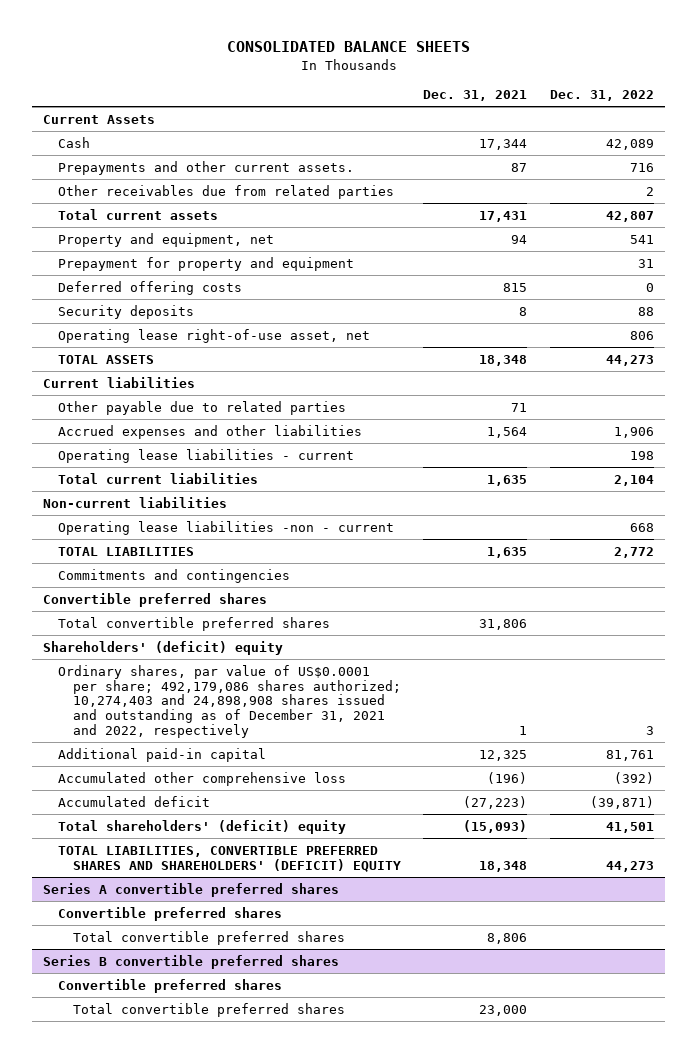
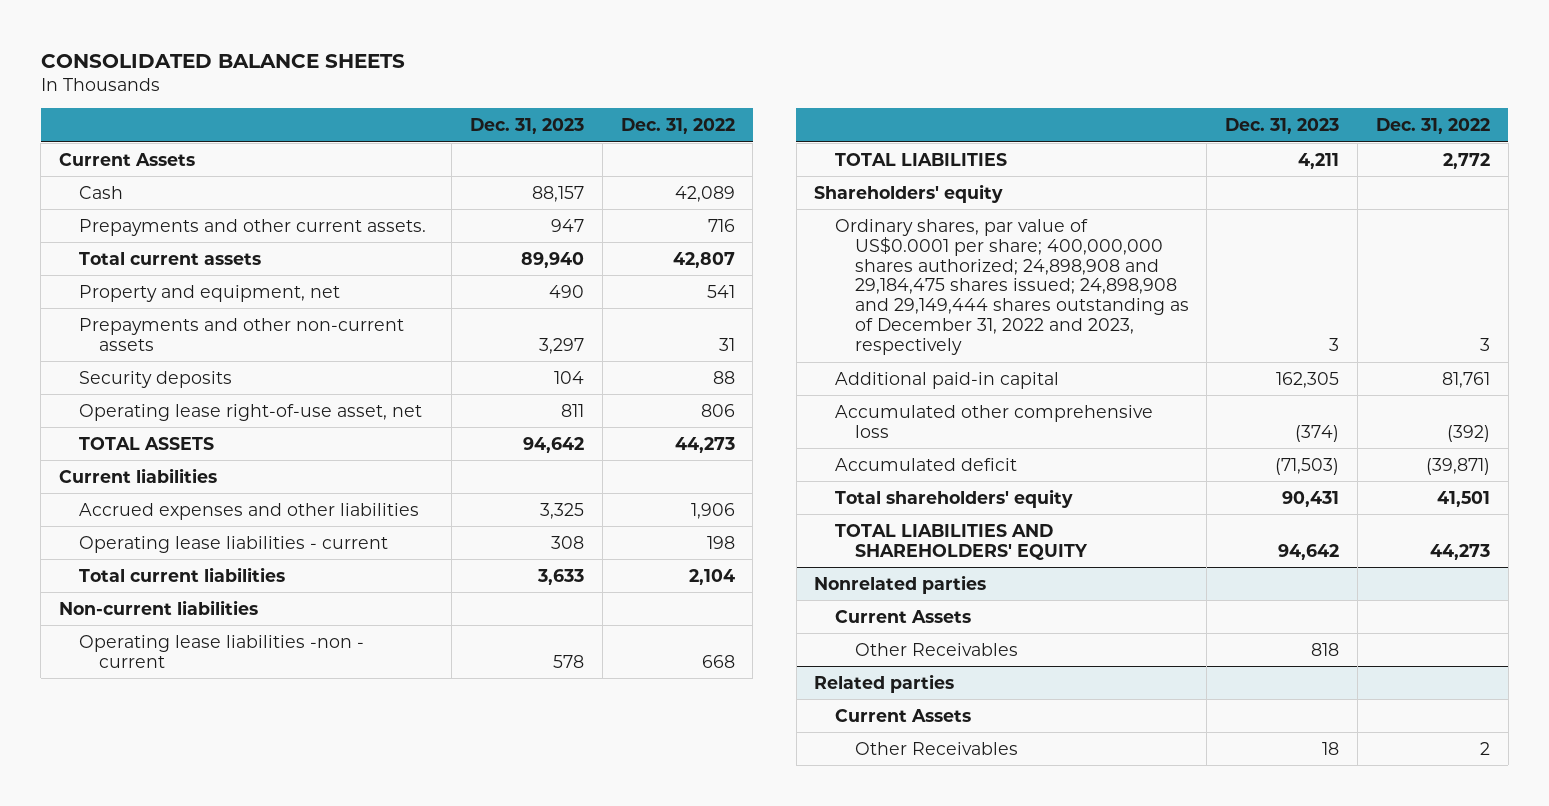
- | Dec. 31, 2021 | Dec. 31, 2022
+ | Dec. 31, 2023 | Dec. 31, 2022
- Other receivables due from related parties | | 2
- Prepayment for property and equipment | | 31
- Deferred offering costs | 815 | 0
+ Prepayments and other non-current assets | 3,297 | 31
- Other payable due to related parties | 71 |
- Commitments and contingencies
- Convertible preferred shares
- Total convertible preferred shares | 31,806 |
- Shareholders' (deficit) equity
- Ordinary shares, par value of US$0.0001 per share; 492,179,086 shares authorized; 10,274,403 and 24,898,908 shares issued and outstanding as of December 31, 2021 and 2022, respectively | 1 | 3
+ Shareholders' equity
+ Ordinary shares, par value of US$0.0001 per share; 400,000,000 shares authorized; 24,898,908 and 29,184,475 shares issued; 24,898,908 and 29,149,444 shares outstanding as of December 31, 2022 and 2023, respectively | 3 | 3
- Total shareholders' (deficit) equity | (15,093) | 41,501
- TOTAL LIABILITIES, CONVERTIBLE PREFERRED SHARES AND SHAREHOLDERS' (DEFICIT) EQUITY | 18,348 | 44,273
- Series A convertible preferred shares
- Convertible preferred shares
- Total convertible preferred shares | 8,806 |
- Series B convertible preferred shares
- Convertible preferred shares
- Total convertible preferred shares | 23,000 |
+ Total shareholders' equity | 90,431 | 41,501
+ TOTAL LIABILITIES AND SHAREHOLDERS' EQUITY | 94,642 | 44,273
+ Nonrelated parties
+ Current Assets
+ Other Receivables | 818 |
+ Related parties
+ Current Assets
+ Other Receivables | 18 | 2

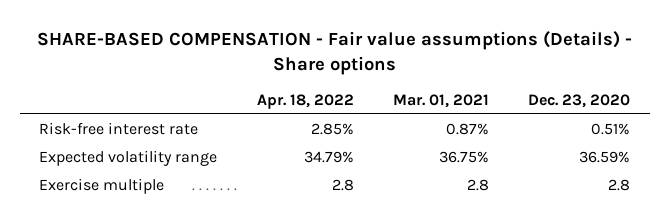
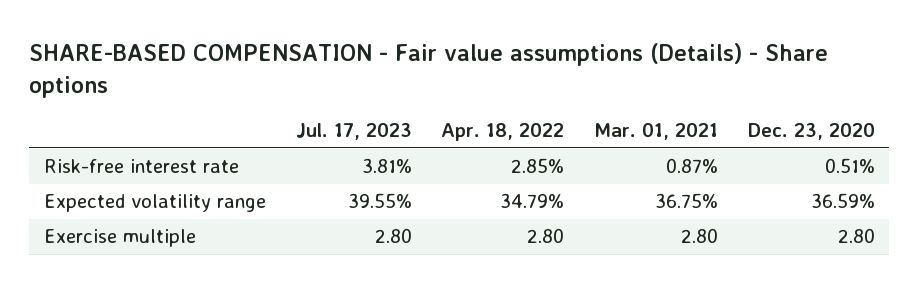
- | Apr. 18, 2022 | Mar. 01, 2021 | Dec. 23, 2020
+ | Jul. 17, 2023 | Apr. 18, 2022 | Mar. 01, 2021 | Dec. 23, 2020
- Exercise multiple | 2.8 | 2.8 | 2.8
+ Exercise multiple | 2.80 | 2.80 | 2.80 | 2.80

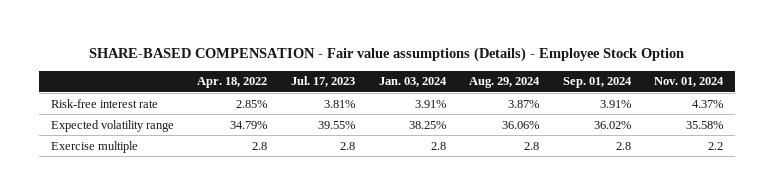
- SHARE-BASED COMPENSATION - Fair value assumptions (Details) - Share options
+ SHARE-BASED COMPENSATION - Fair value assumptions (Details) - Employee Stock Option
- | Jul. 17, 2023 | Apr. 18, 2022 | Mar. 01, 2021 | Dec. 23, 2020
+ | Apr. 18, 2022 | Jul. 17, 2023 | Jan. 03, 2024 | Aug. 29, 2024 | Sep. 01, 2024 | Nov. 01, 2024
- Exercise multiple | 2.80 | 2.80 | 2.80 | 2.80
+ Exercise multiple | 2.8 | 2.8 | 2.8 | 2.8 | 2.8 | 2.2

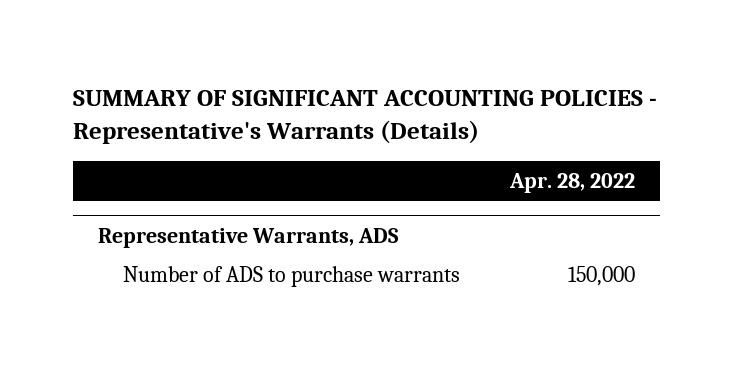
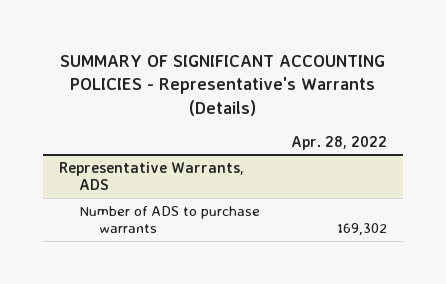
@ Representative Warrants, ADS
- Number of ADS to purchase warrants | 150,000
+ Number of ADS to purchase warrants | 169,302

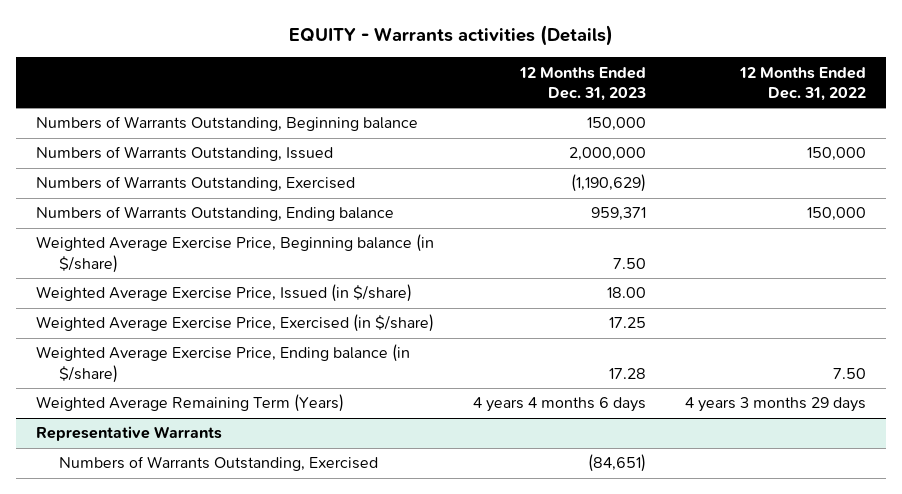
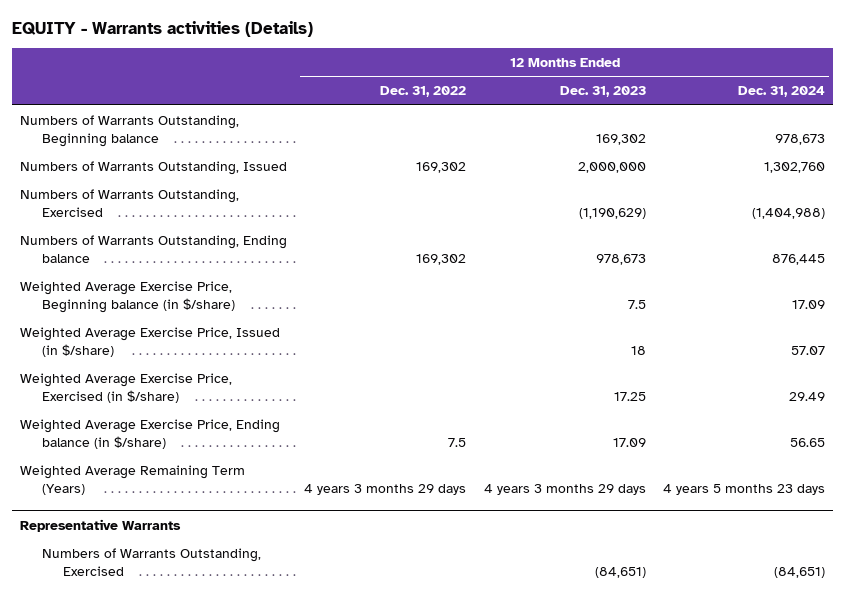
- | 12 Months Ended Dec. 31, 2023 | 12 Months Ended Dec. 31, 2022
+ | 12 Months Ended Dec. 31, 2022 | 12 Months Ended Dec. 31, 2023 | 12 Months Ended Dec. 31, 2024
- Numbers of Warrants Outstanding, Beginning balance | 150,000 |
- Numbers of Warrants Outstanding, Issued | 2,000,000 | 150,000
+ Numbers of Warrants Outstanding, Beginning balance | | 169,302 | 978,673
+ Numbers of Warrants Outstanding, Issued | 169,302 | 2,000,000 | 1,302,760
- Numbers of Warrants Outstanding, Ending balance | 959,371 | 150,000
- Weighted Average Exercise Price, Beginning balance (in $/share) | 7.50 |
- Weighted Average Exercise Price, Issued (in $/share) | 18.00 |
+ Numbers of Warrants Outstanding, Ending balance | 169,302 | 978,673 | 876,445
+ Weighted Average Exercise Price, Beginning balance (in $/share) | | 7.5 | 17.09
+ Weighted Average Exercise Price, Issued (in $/share) | | 18 | 57.07
- Weighted Average Exercise Price, Ending balance (in $/share) | 17.28 | 7.50
- Weighted Average Remaining Term (Years) | 4 years 4 months 6 days | 4 years 3 months 29 days
+ Weighted Average Exercise Price, Ending balance (in $/share) | 7.5 | 17.09 | 56.65
+ Weighted Average Remaining Term (Years) | 4 years 3 months 29 days | 4 years 3 months 29 days | 4 years 5 months 23 days

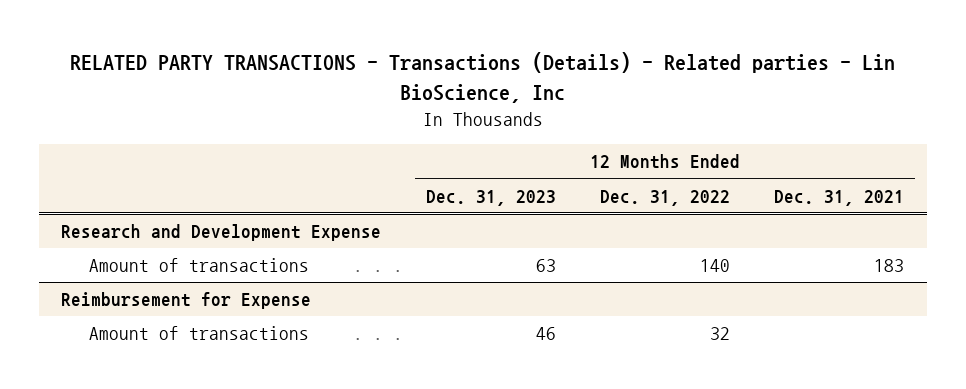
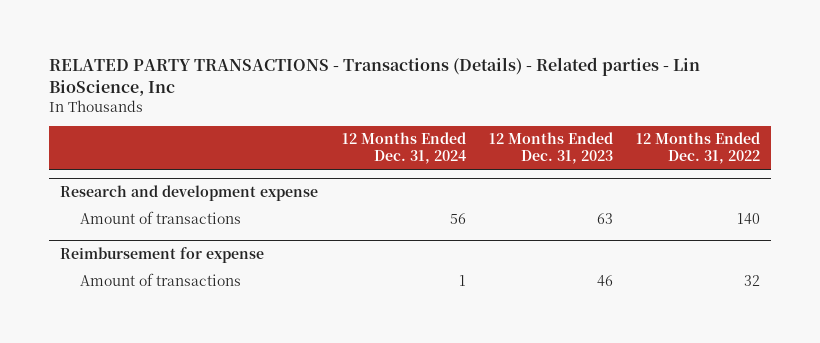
- | 12 Months Ended Dec. 31, 2023 | 12 Months Ended Dec. 31, 2022 | 12 Months Ended Dec. 31, 2021
+ | 12 Months Ended Dec. 31, 2024 | 12 Months Ended Dec. 31, 2023 | 12 Months Ended Dec. 31, 2022
- Research and Development Expense
+ Research and development expense
- Reimbursement for Expense
+ Reimbursement for expense

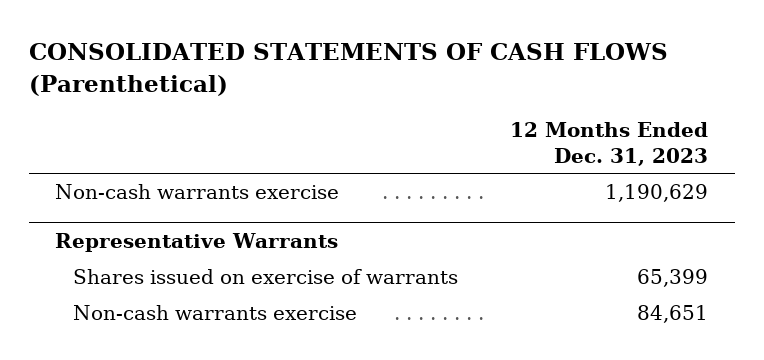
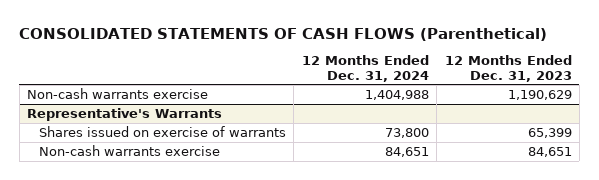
- | 12 Months Ended Dec. 31, 2023
+ | 12 Months Ended Dec. 31, 2024 | 12 Months Ended Dec. 31, 2023
- Representative Warrants
+ Representative's Warrants

